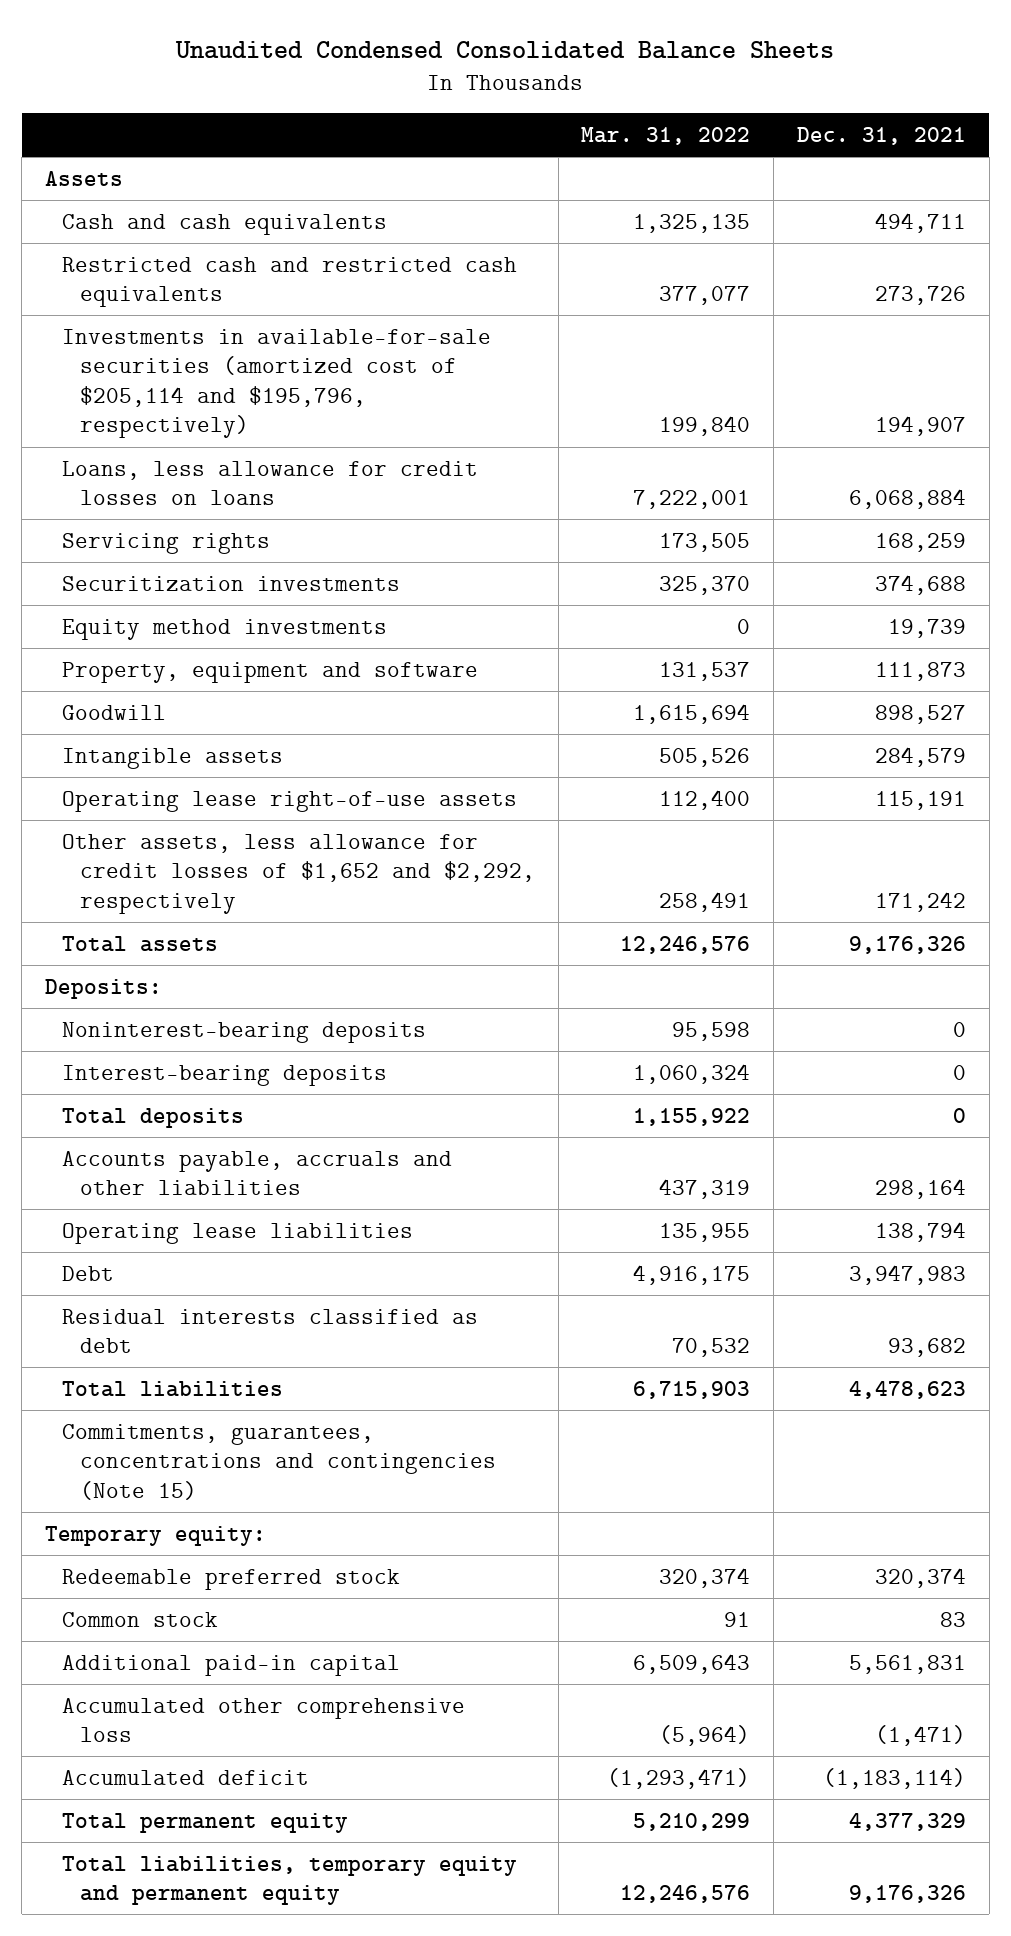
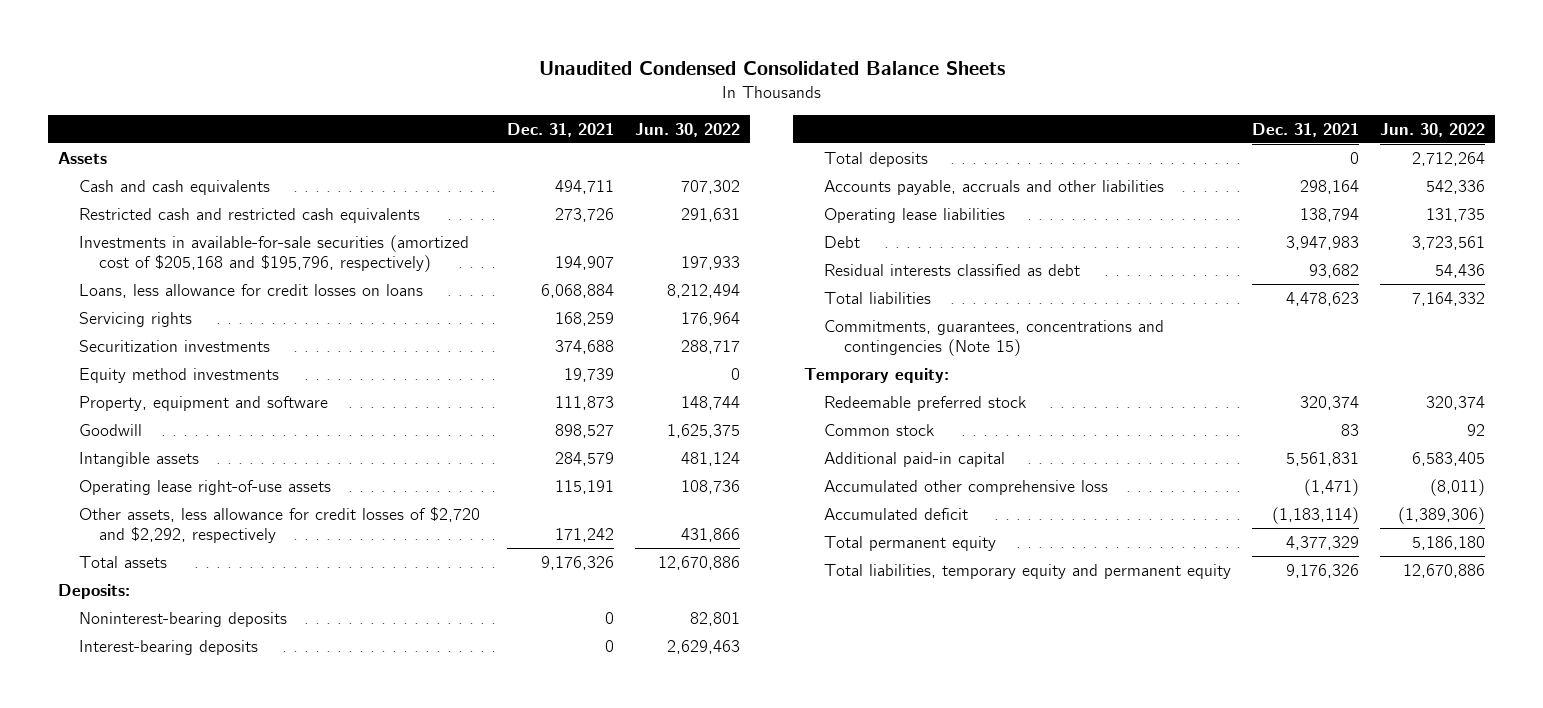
- | Mar. 31, 2022 | Dec. 31, 2021
+ | Dec. 31, 2021 | Jun. 30, 2022
- Investments in available-for-sale securities (amortized cost of $205,114 and $195,796, respectively) | 199,840 | 194,907
+ Investments in available-for-sale securities (amortized cost of $205,168 and $195,796, respectively) | 194,907 | 197,933
- Other assets, less allowance for credit losses of $1,652 and $2,292, respectively | 258,491 | 171,242
+ Other assets, less allowance for credit losses of $2,720 and $2,292, respectively | 171,242 | 431,866

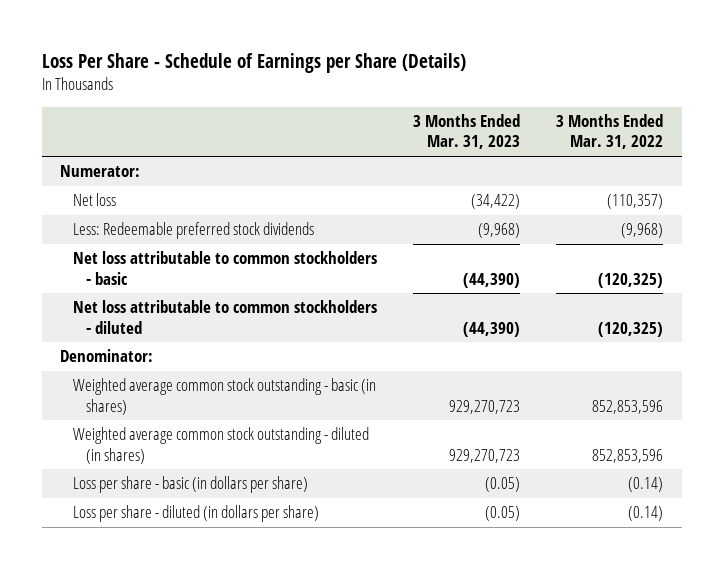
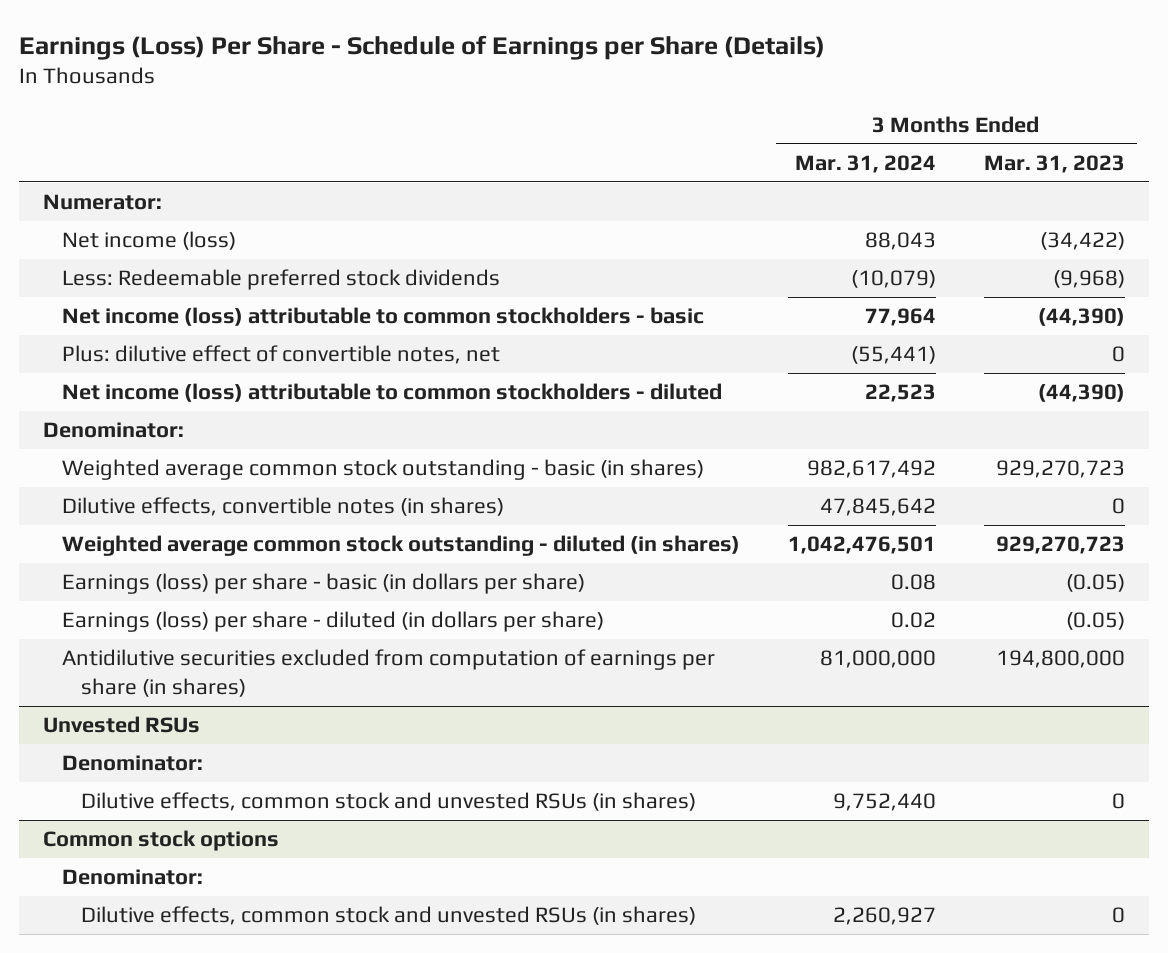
- Loss Per Share - Schedule of Earnings per Share (Details)
+ Earnings (Loss) Per Share - Schedule of Earnings per Share (Details)
- | 3 Months Ended Mar. 31, 2023 | 3 Months Ended Mar. 31, 2022
+ | 3 Months Ended Mar. 31, 2024 | 3 Months Ended Mar. 31, 2023
- Net loss | (34,422) | (110,357)
+ Net income (loss) | 88,043 | (34,422)
- Net loss attributable to common stockholders - basic | (44,390) | (120,325)
- Net loss attributable to common stockholders - diluted | (44,390) | (120,325)
+ Net income (loss) attributable to common stockholders - basic | 77,964 | (44,390)
+ Plus: dilutive effect of convertible notes, net | (55,441) | 0
+ Net income (loss) attributable to common stockholders - diluted | 22,523 | (44,390)
+ Dilutive effects, convertible notes (in shares) | 47,845,642 | 0
- Loss per share - basic (in dollars per share) | (0.05) | (0.14)
- Loss per share - diluted (in dollars per share) | (0.05) | (0.14)
+ Earnings (loss) per share - basic (in dollars per share) | 0.08 | (0.05)
+ Earnings (loss) per share - diluted (in dollars per share) | 0.02 | (0.05)
+ Antidilutive securities excluded from computation of earnings per share (in shares) | 81,000,000 | 194,800,000
+ Unvested RSUs
+ Denominator:
+ Dilutive effects, common stock and unvested RSUs (in shares) | 9,752,440 | 0
+ Common stock options
+ Denominator:
+ Dilutive effects, common stock and unvested RSUs (in shares) | 2,260,927 | 0

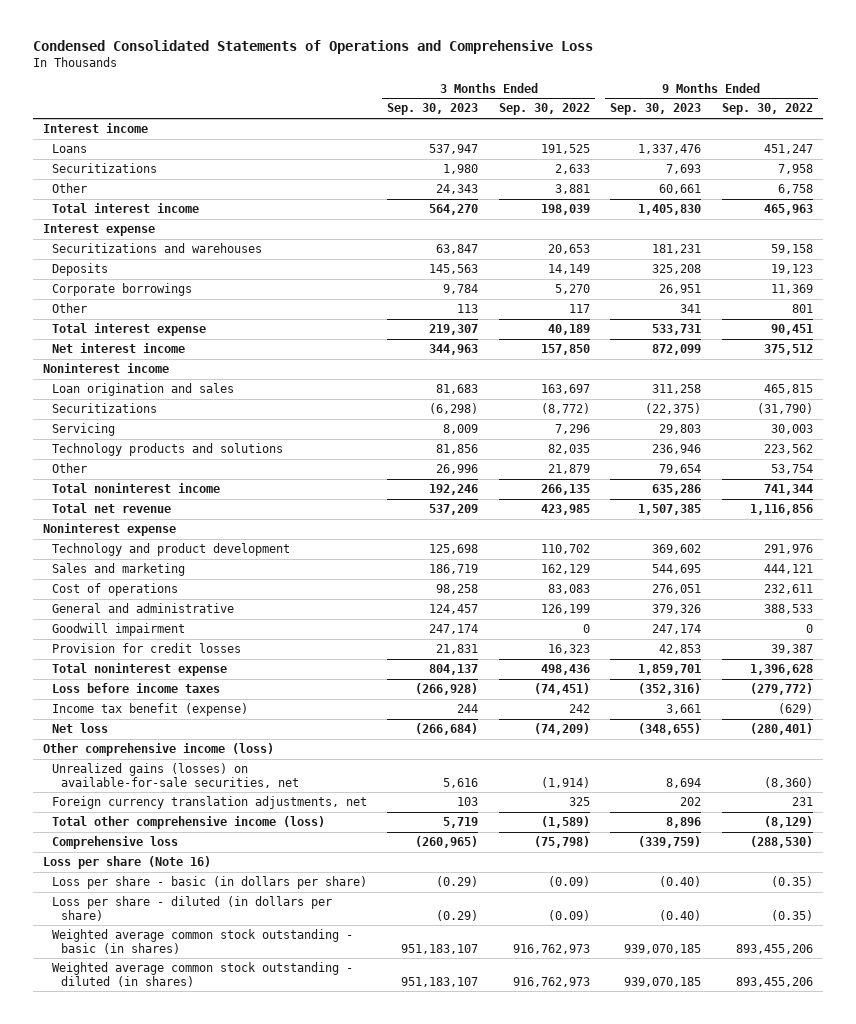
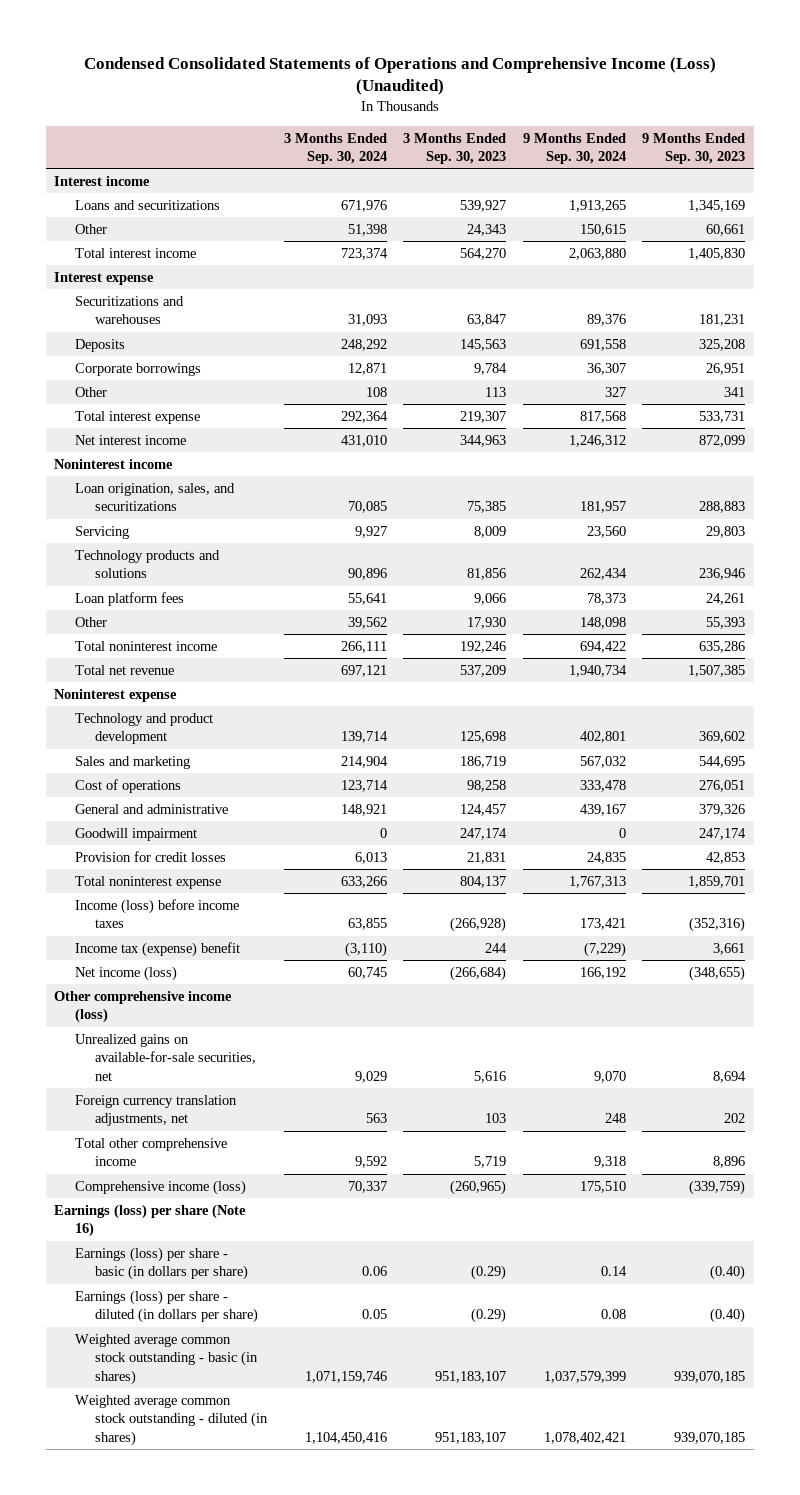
- Condensed Consolidated Statements of Operations and Comprehensive Loss
+ Condensed Consolidated Statements of Operations and Comprehensive Income (Loss) (Unaudited)
- | 3 Months Ended Sep. 30, 2023 | 3 Months Ended Sep. 30, 2022 | 9 Months Ended Sep. 30, 2023 | 9 Months Ended Sep. 30, 2022
+ | 3 Months Ended Sep. 30, 2024 | 3 Months Ended Sep. 30, 2023 | 9 Months Ended Sep. 30, 2024 | 9 Months Ended Sep. 30, 2023
- Loans | 537,947 | 191,525 | 1,337,476 | 451,247
- Securitizations | 1,980 | 2,633 | 7,693 | 7,958
+ Loans and securitizations | 671,976 | 539,927 | 1,913,265 | 1,345,169
- Loan origination and sales | 81,683 | 163,697 | 311,258 | 465,815
- Securitizations | (6,298) | (8,772) | (22,375) | (31,790)
+ Loan origination, sales, and securitizations | 70,085 | 75,385 | 181,957 | 288,883
- Other | 26,996 | 21,879 | 79,654 | 53,754
+ Loan platform fees | 55,641 | 9,066 | 78,373 | 24,261
+ Other | 39,562 | 17,930 | 148,098 | 55,393
- Loss before income taxes | (266,928) | (74,451) | (352,316) | (279,772)
- Income tax benefit (expense) | 244 | 242 | 3,661 | (629)
- Net loss | (266,684) | (74,209) | (348,655) | (280,401)
+ Income (loss) before income taxes | 63,855 | (266,928) | 173,421 | (352,316)
+ Income tax (expense) benefit | (3,110) | 244 | (7,229) | 3,661
+ Net income (loss) | 60,745 | (266,684) | 166,192 | (348,655)
- Unrealized gains (losses) on available-for-sale securities, net | 5,616 | (1,914) | 8,694 | (8,360)
+ Unrealized gains on available-for-sale securities, net | 9,029 | 5,616 | 9,070 | 8,694
- Total other comprehensive income (loss) | 5,719 | (1,589) | 8,896 | (8,129)
- Comprehensive loss | (260,965) | (75,798) | (339,759) | (288,530)
- Loss per share (Note 16)
- Loss per share - basic (in dollars per share) | (0.29) | (0.09) | (0.40) | (0.35)
- Loss per share - diluted (in dollars per share) | (0.29) | (0.09) | (0.40) | (0.35)
+ Total other comprehensive income | 9,592 | 5,719 | 9,318 | 8,896
+ Comprehensive income (loss) | 70,337 | (260,965) | 175,510 | (339,759)
+ Earnings (loss) per share (Note 16)
+ Earnings (loss) per share - basic (in dollars per share) | 0.06 | (0.29) | 0.14 | (0.40)
+ Earnings (loss) per share - diluted (in dollars per share) | 0.05 | (0.29) | 0.08 | (0.40)

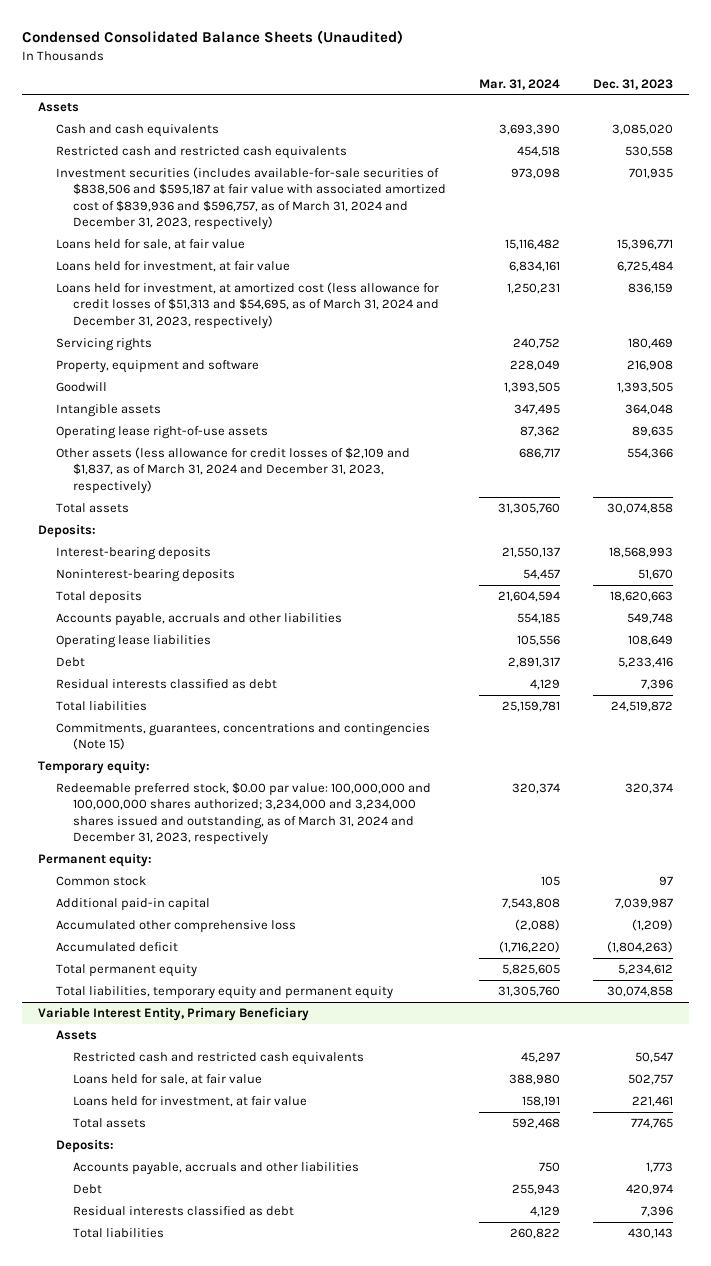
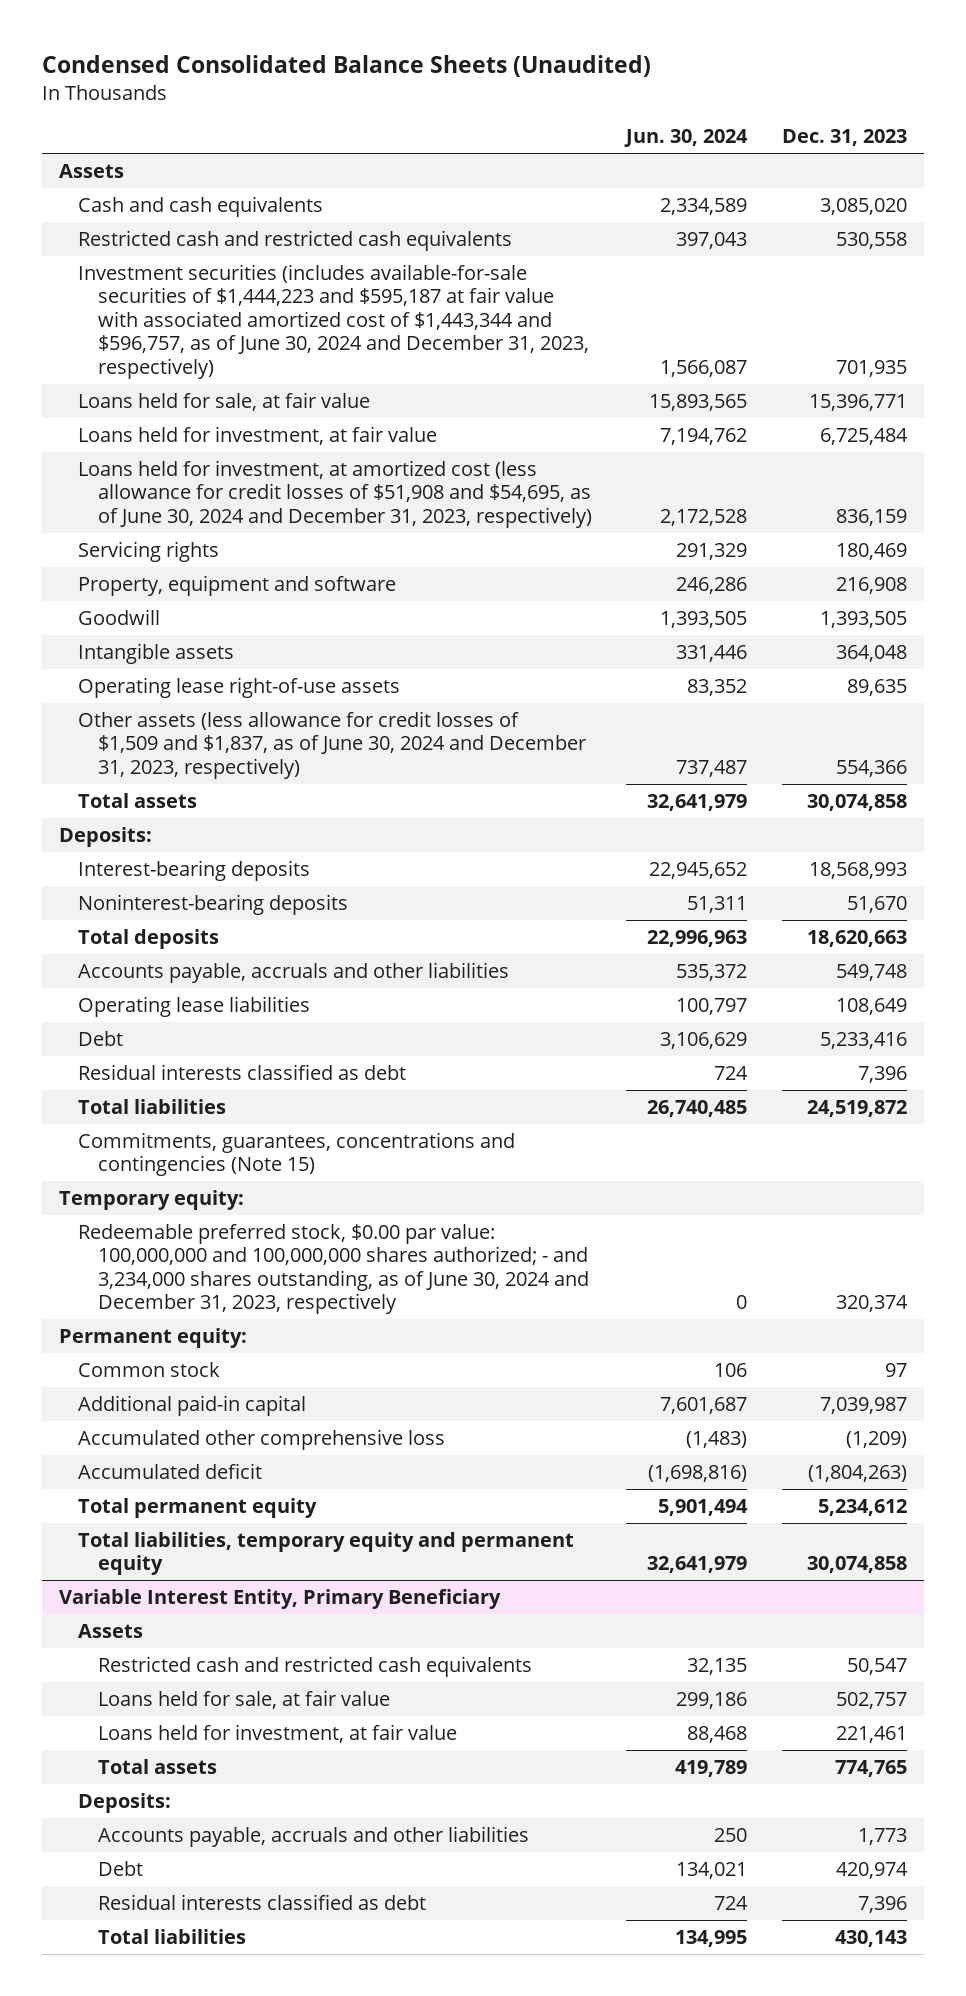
- | Mar. 31, 2024 | Dec. 31, 2023
+ | Jun. 30, 2024 | Dec. 31, 2023
- Investment securities (includes available-for-sale securities of $838,506 and $595,187 at fair value with associated amortized cost of $839,936 and $596,757, as of March 31, 2024 and December 31, 2023, respectively) | 973,098 | 701,935
+ Investment securities (includes available-for-sale securities of $1,444,223 and $595,187 at fair value with associated amortized cost of $1,443,344 and $596,757, as of June 30, 2024 and December 31, 2023, respectively) | 1,566,087 | 701,935
- Loans held for investment, at amortized cost (less allowance for credit losses of $51,313 and $54,695, as of March 31, 2024 and December 31, 2023, respectively) | 1,250,231 | 836,159
+ Loans held for investment, at amortized cost (less allowance for credit losses of $51,908 and $54,695, as of June 30, 2024 and December 31, 2023, respectively) | 2,172,528 | 836,159
- Other assets (less allowance for credit losses of $2,109 and $1,837, as of March 31, 2024 and December 31, 2023, respectively) | 686,717 | 554,366
+ Other assets (less allowance for credit losses of $1,509 and $1,837, as of June 30, 2024 and December 31, 2023, respectively) | 737,487 | 554,366
- Redeemable preferred stock, $0.00 par value: 100,000,000 and 100,000,000 shares authorized; 3,234,000 and 3,234,000 shares issued and outstanding, as of March 31, 2024 and December 31, 2023, respectively | 320,374 | 320,374
+ Redeemable preferred stock, $0.00 par value: 100,000,000 and 100,000,000 shares authorized; - and 3,234,000 shares outstanding, as of June 30, 2024 and December 31, 2023, respectively | 0 | 320,374

